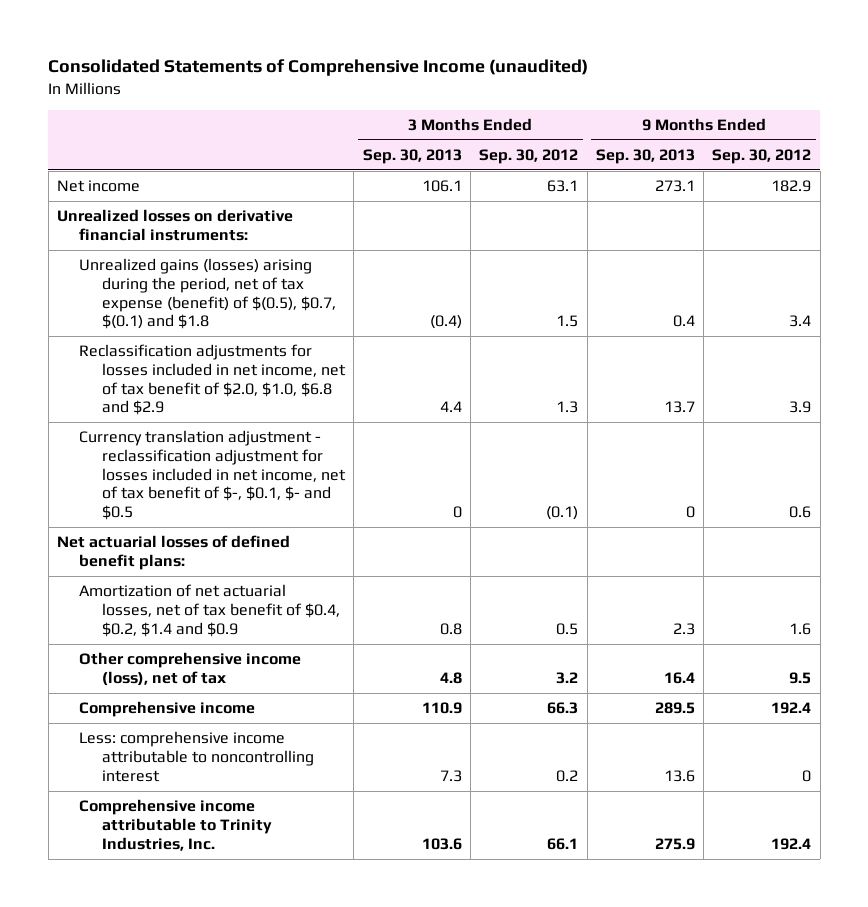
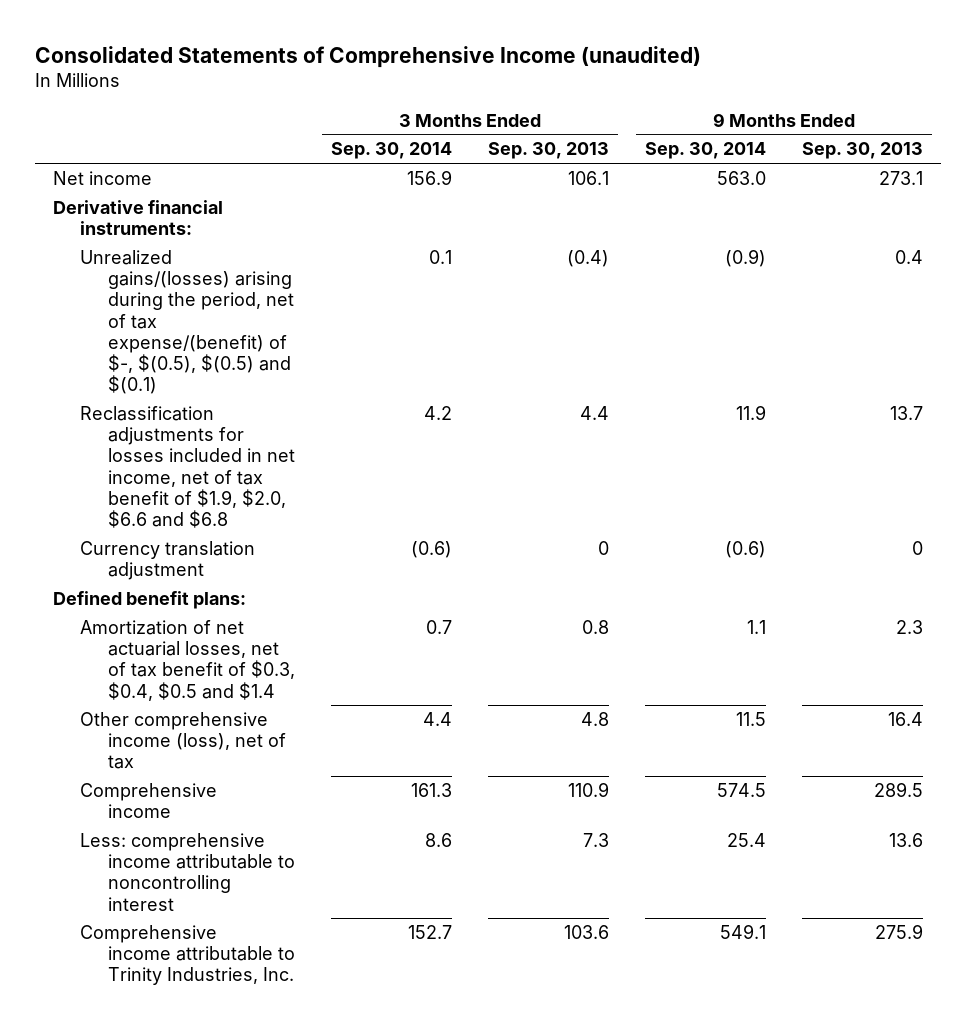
- | 3 Months Ended Sep. 30, 2013 | 3 Months Ended Sep. 30, 2012 | 9 Months Ended Sep. 30, 2013 | 9 Months Ended Sep. 30, 2012
+ | 3 Months Ended Sep. 30, 2014 | 3 Months Ended Sep. 30, 2013 | 9 Months Ended Sep. 30, 2014 | 9 Months Ended Sep. 30, 2013
- Unrealized losses on derivative financial instruments:
- Unrealized gains (losses) arising during the period, net of tax expense (benefit) of $(0.5), $0.7, $(0.1) and $1.8 | (0.4) | 1.5 | 0.4 | 3.4
- Reclassification adjustments for losses included in net income, net of tax benefit of $2.0, $1.0, $6.8 and $2.9 | 4.4 | 1.3 | 13.7 | 3.9
- Currency translation adjustment - reclassification adjustment for losses included in net income, net of tax benefit of $-, $0.1, $- and $0.5 | 0 | (0.1) | 0 | 0.6
- Net actuarial losses of defined benefit plans:
- Amortization of net actuarial losses, net of tax benefit of $0.4, $0.2, $1.4 and $0.9 | 0.8 | 0.5 | 2.3 | 1.6
+ Derivative financial instruments:
+ Unrealized gains/(losses) arising during the period, net of tax expense/(benefit) of $-, $(0.5), $(0.5) and $(0.1) | 0.1 | (0.4) | (0.9) | 0.4
+ Reclassification adjustments for losses included in net income, net of tax benefit of $1.9, $2.0, $6.6 and $6.8 | 4.2 | 4.4 | 11.9 | 13.7
+ Currency translation adjustment | (0.6) | 0 | (0.6) | 0
+ Defined benefit plans:
+ Amortization of net actuarial losses, net of tax benefit of $0.3, $0.4, $0.5 and $1.4 | 0.7 | 0.8 | 1.1 | 2.3

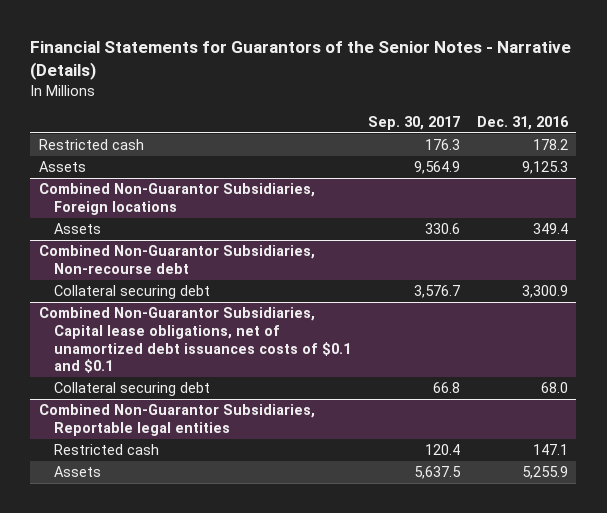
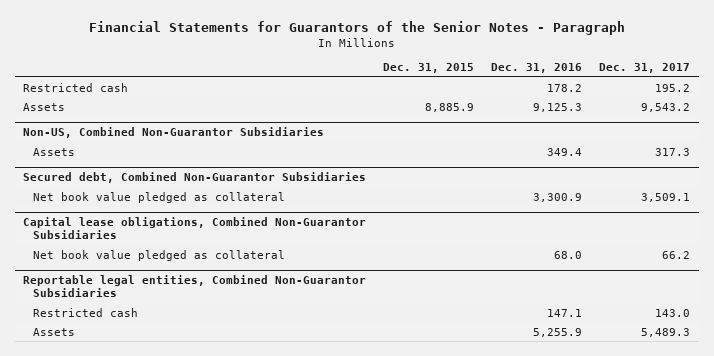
- Financial Statements for Guarantors of the Senior Notes - Narrative (Details)
+ Financial Statements for Guarantors of the Senior Notes - Paragraph
- | Sep. 30, 2017 | Dec. 31, 2016
+ | Dec. 31, 2015 | Dec. 31, 2016 | Dec. 31, 2017
- Combined Non-Guarantor Subsidiaries, Foreign locations
+ Non-US, Combined Non-Guarantor Subsidiaries
- Combined Non-Guarantor Subsidiaries, Non-recourse debt
- Collateral securing debt | 3,576.7 | 3,300.9
- Combined Non-Guarantor Subsidiaries, Capital lease obligations, net of unamortized debt issuances costs of $0.1 and $0.1
- Collateral securing debt | 66.8 | 68.0
- Combined Non-Guarantor Subsidiaries, Reportable legal entities
+ Secured debt, Combined Non-Guarantor Subsidiaries
+ Net book value pledged as collateral | | 3,300.9 | 3,509.1
+ Capital lease obligations, Combined Non-Guarantor Subsidiaries
+ Net book value pledged as collateral | | 68.0 | 66.2
+ Reportable legal entities, Combined Non-Guarantor Subsidiaries

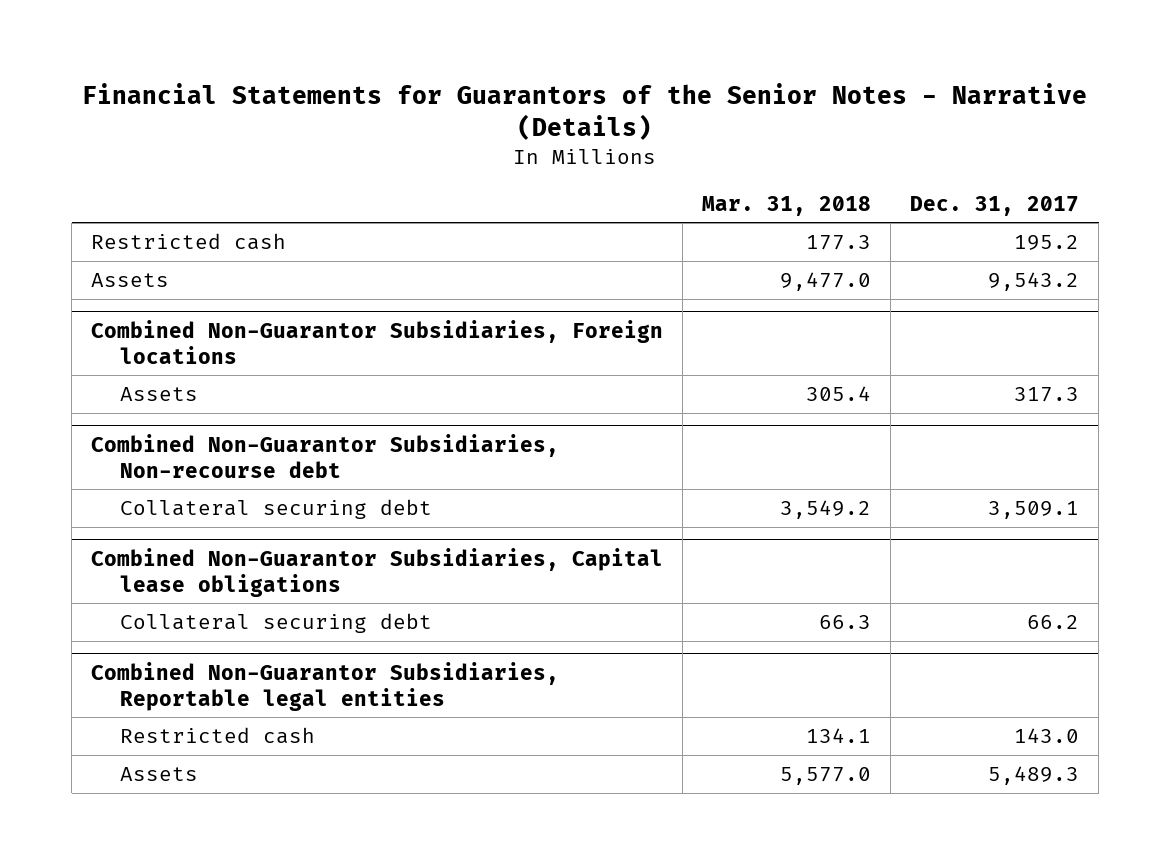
- Financial Statements for Guarantors of the Senior Notes - Paragraph
+ Financial Statements for Guarantors of the Senior Notes - Narrative (Details)
- | Dec. 31, 2015 | Dec. 31, 2016 | Dec. 31, 2017
+ | Mar. 31, 2018 | Dec. 31, 2017
- Non-US, Combined Non-Guarantor Subsidiaries
+ Combined Non-Guarantor Subsidiaries, Foreign locations
- Secured debt, Combined Non-Guarantor Subsidiaries
- Net book value pledged as collateral | | 3,300.9 | 3,509.1
- Capital lease obligations, Combined Non-Guarantor Subsidiaries
- Net book value pledged as collateral | | 68.0 | 66.2
- Reportable legal entities, Combined Non-Guarantor Subsidiaries
+ Combined Non-Guarantor Subsidiaries, Non-recourse debt
+ Collateral securing debt | 3,549.2 | 3,509.1
+ Combined Non-Guarantor Subsidiaries, Capital lease obligations
+ Collateral securing debt | 66.3 | 66.2
+ Combined Non-Guarantor Subsidiaries, Reportable legal entities

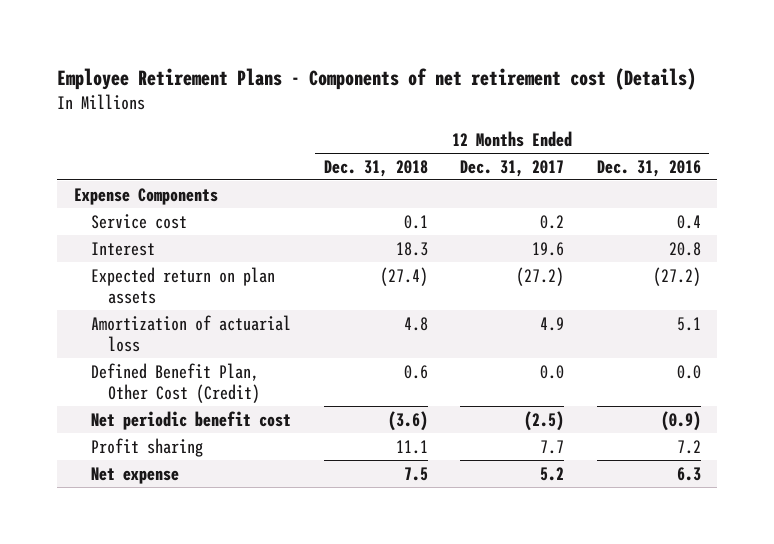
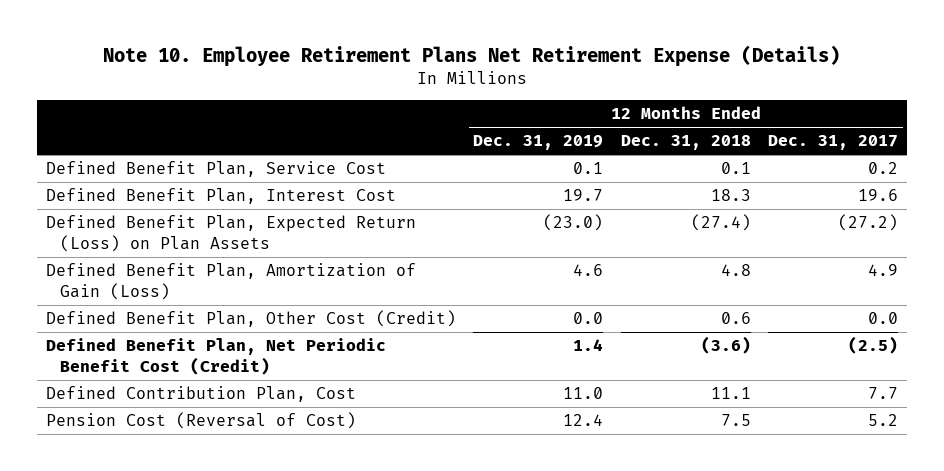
- Employee Retirement Plans - Components of net retirement cost (Details)
+ Note 10. Employee Retirement Plans Net Retirement Expense (Details)
- | 12 Months Ended Dec. 31, 2018 | 12 Months Ended Dec. 31, 2017 | 12 Months Ended Dec. 31, 2016
+ | 12 Months Ended Dec. 31, 2019 | 12 Months Ended Dec. 31, 2018 | 12 Months Ended Dec. 31, 2017
- Expense Components
- Service cost | 0.1 | 0.2 | 0.4
- Interest | 18.3 | 19.6 | 20.8
- Expected return on plan assets | (27.4) | (27.2) | (27.2)
- Amortization of actuarial loss | 4.8 | 4.9 | 5.1
+ Defined Benefit Plan, Service Cost | 0.1 | 0.1 | 0.2
+ Defined Benefit Plan, Interest Cost | 19.7 | 18.3 | 19.6
+ Defined Benefit Plan, Expected Return (Loss) on Plan Assets | (23.0) | (27.4) | (27.2)
+ Defined Benefit Plan, Amortization of Gain (Loss) | 4.6 | 4.8 | 4.9
- Net periodic benefit cost | (3.6) | (2.5) | (0.9)
- Profit sharing | 11.1 | 7.7 | 7.2
- Net expense | 7.5 | 5.2 | 6.3
+ Defined Benefit Plan, Net Periodic Benefit Cost (Credit) | 1.4 | (3.6) | (2.5)
+ Defined Contribution Plan, Cost | 11.0 | 11.1 | 7.7
+ Pension Cost (Reversal of Cost) | 12.4 | 7.5 | 5.2

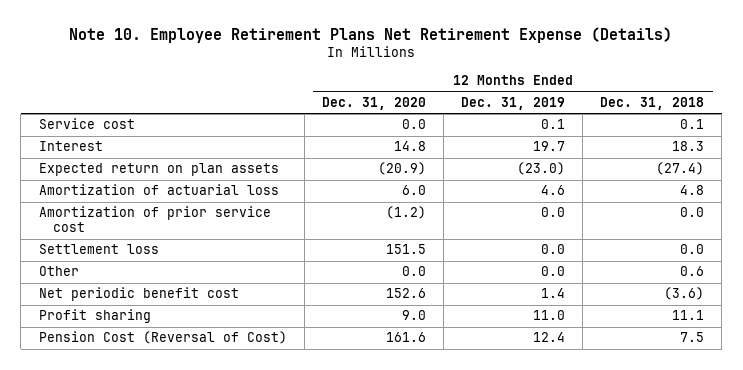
- | 12 Months Ended Dec. 31, 2019 | 12 Months Ended Dec. 31, 2018 | 12 Months Ended Dec. 31, 2017
+ | 12 Months Ended Dec. 31, 2020 | 12 Months Ended Dec. 31, 2019 | 12 Months Ended Dec. 31, 2018
- Defined Benefit Plan, Service Cost | 0.1 | 0.1 | 0.2
- Defined Benefit Plan, Interest Cost | 19.7 | 18.3 | 19.6
- Defined Benefit Plan, Expected Return (Loss) on Plan Assets | (23.0) | (27.4) | (27.2)
- Defined Benefit Plan, Amortization of Gain (Loss) | 4.6 | 4.8 | 4.9
- Defined Benefit Plan, Other Cost (Credit) | 0.0 | 0.6 | 0.0
- Defined Benefit Plan, Net Periodic Benefit Cost (Credit) | 1.4 | (3.6) | (2.5)
- Defined Contribution Plan, Cost | 11.0 | 11.1 | 7.7
+ Service cost | 0.0 | 0.1 | 0.1
+ Interest | 14.8 | 19.7 | 18.3
+ Expected return on plan assets | (20.9) | (23.0) | (27.4)
+ Amortization of actuarial loss | 6.0 | 4.6 | 4.8
+ Amortization of prior service cost | (1.2) | 0.0 | 0.0
+ Settlement loss | 151.5 | 0.0 | 0.0
+ Other | 0.0 | 0.0 | 0.6
+ Net periodic benefit cost | 152.6 | 1.4 | (3.6)
+ Profit sharing | 9.0 | 11.0 | 11.1

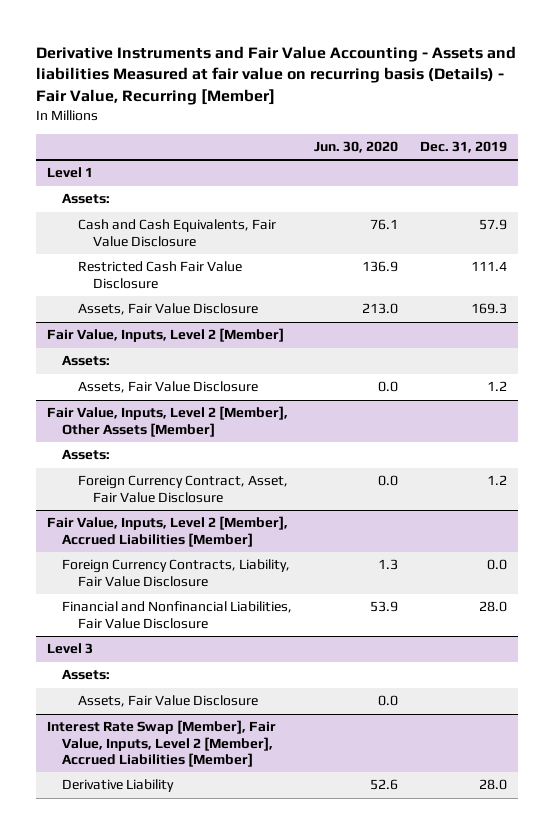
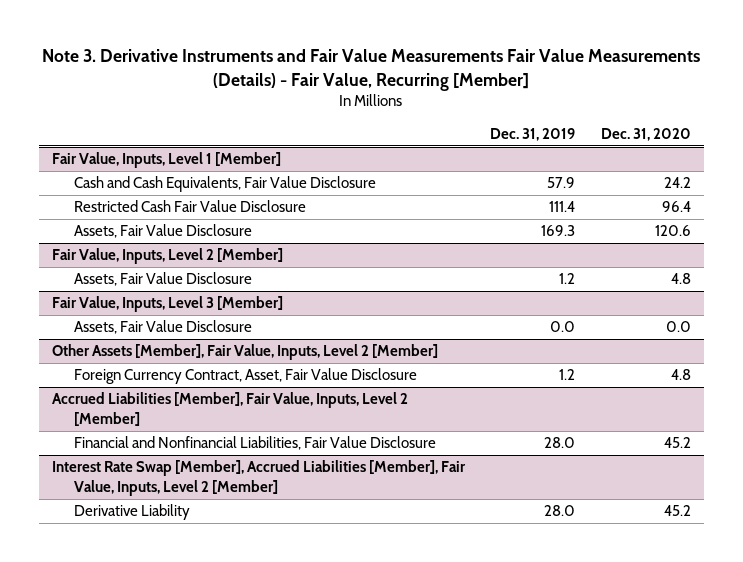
- Derivative Instruments and Fair Value Accounting - Assets and liabilities Measured at fair value on recurring basis (Details) - Fair Value, Recurring [Member]
+ Note 3. Derivative Instruments and Fair Value Measurements Fair Value Measurements (Details) - Fair Value, Recurring [Member]
- | Jun. 30, 2020 | Dec. 31, 2019
+ | Dec. 31, 2019 | Dec. 31, 2020
- Level 1
- Assets:
+ Fair Value, Inputs, Level 1 [Member]
@ Fair Value, Inputs, Level 2 [Member]
- Assets:
- Fair Value, Inputs, Level 2 [Member], Other Assets [Member]
- Assets:
+ Fair Value, Inputs, Level 3 [Member]
+ Assets, Fair Value Disclosure | 0.0 | 0.0
+ Other Assets [Member], Fair Value, Inputs, Level 2 [Member]
- Fair Value, Inputs, Level 2 [Member], Accrued Liabilities [Member]
- Foreign Currency Contracts, Liability, Fair Value Disclosure | 1.3 | 0.0
+ Accrued Liabilities [Member], Fair Value, Inputs, Level 2 [Member]
- Level 3
- Assets:
- Assets, Fair Value Disclosure | 0.0 |
- Interest Rate Swap [Member], Fair Value, Inputs, Level 2 [Member], Accrued Liabilities [Member]
+ Interest Rate Swap [Member], Accrued Liabilities [Member], Fair Value, Inputs, Level 2 [Member]

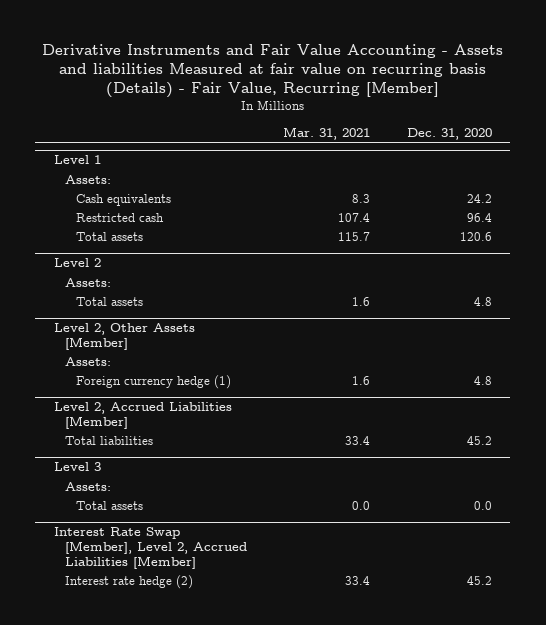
- Note 3. Derivative Instruments and Fair Value Measurements Fair Value Measurements (Details) - Fair Value, Recurring [Member]
+ Derivative Instruments and Fair Value Accounting - Assets and liabilities Measured at fair value on recurring basis (Details) - Fair Value, Recurring [Member]
- | Dec. 31, 2019 | Dec. 31, 2020
+ | Mar. 31, 2021 | Dec. 31, 2020
- Fair Value, Inputs, Level 1 [Member]
- Cash and Cash Equivalents, Fair Value Disclosure | 57.9 | 24.2
- Restricted Cash Fair Value Disclosure | 111.4 | 96.4
- Assets, Fair Value Disclosure | 169.3 | 120.6
- Fair Value, Inputs, Level 2 [Member]
- Assets, Fair Value Disclosure | 1.2 | 4.8
- Fair Value, Inputs, Level 3 [Member]
- Assets, Fair Value Disclosure | 0.0 | 0.0
- Other Assets [Member], Fair Value, Inputs, Level 2 [Member]
- Foreign Currency Contract, Asset, Fair Value Disclosure | 1.2 | 4.8
- Accrued Liabilities [Member], Fair Value, Inputs, Level 2 [Member]
- Financial and Nonfinancial Liabilities, Fair Value Disclosure | 28.0 | 45.2
- Interest Rate Swap [Member], Accrued Liabilities [Member], Fair Value, Inputs, Level 2 [Member]
- Derivative Liability | 28.0 | 45.2
+ Level 1
+ Assets:
+ Cash equivalents | 8.3 | 24.2
+ Restricted cash | 107.4 | 96.4
+ Total assets | 115.7 | 120.6
+ Level 2
+ Assets:
+ Total assets | 1.6 | 4.8
+ Level 2, Other Assets [Member]
+ Assets:
+ Foreign currency hedge (1) | 1.6 | 4.8
+ Level 2, Accrued Liabilities [Member]
+ Total liabilities | 33.4 | 45.2
+ Level 3
+ Assets:
+ Total assets | 0.0 | 0.0
+ Interest Rate Swap [Member], Level 2, Accrued Liabilities [Member]
+ Interest rate hedge (2) | 33.4 | 45.2

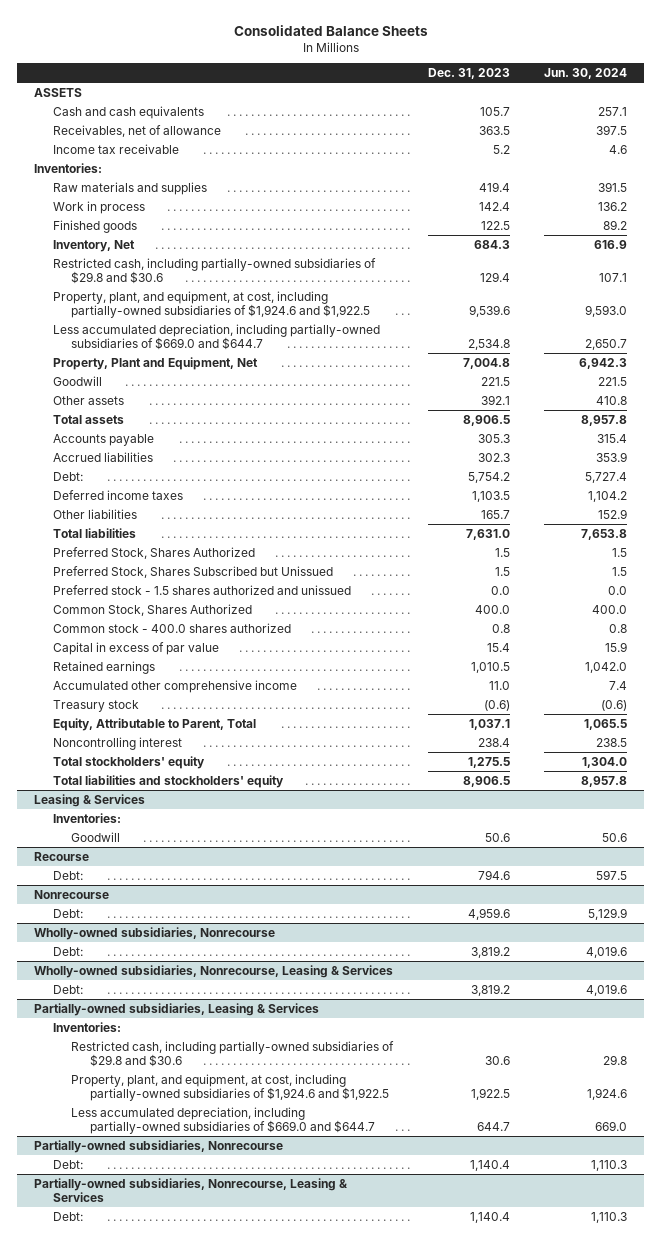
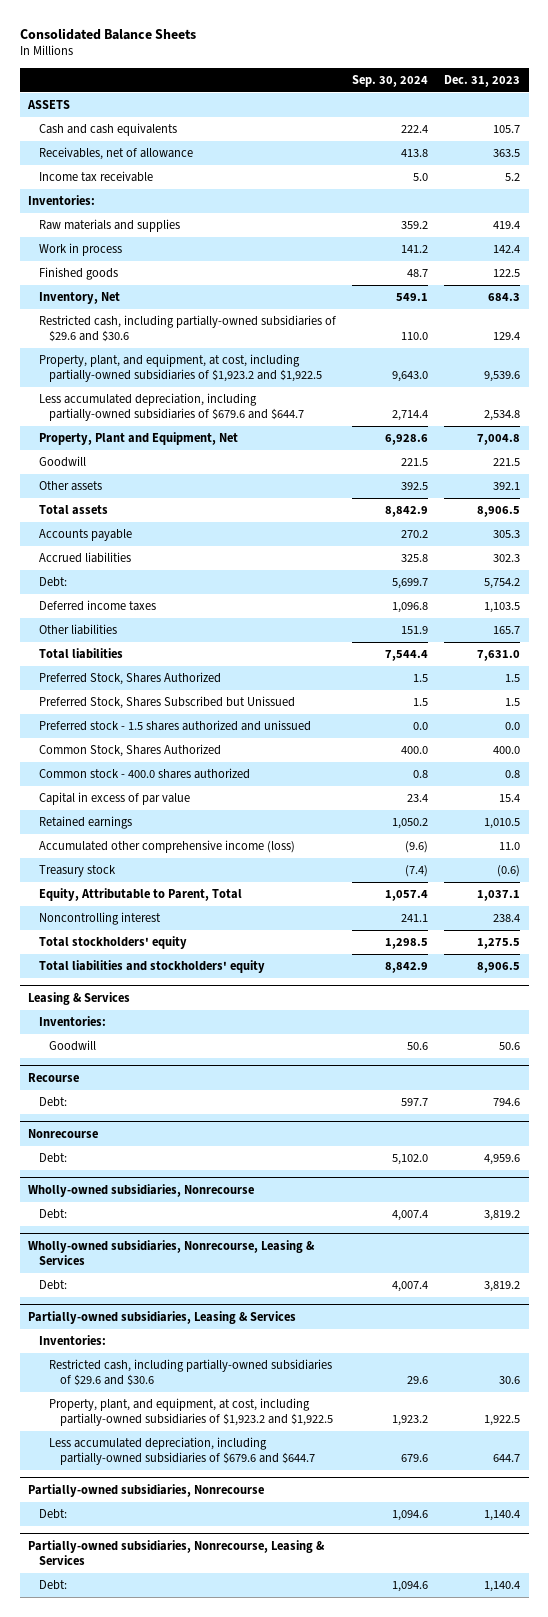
- | Dec. 31, 2023 | Jun. 30, 2024
+ | Sep. 30, 2024 | Dec. 31, 2023
- Restricted cash, including partially-owned subsidiaries of $29.8 and $30.6 | 129.4 | 107.1
- Property, plant, and equipment, at cost, including partially-owned subsidiaries of $1,924.6 and $1,922.5 | 9,539.6 | 9,593.0
- Less accumulated depreciation, including partially-owned subsidiaries of $669.0 and $644.7 | 2,534.8 | 2,650.7
+ Restricted cash, including partially-owned subsidiaries of $29.6 and $30.6 | 110.0 | 129.4
+ Property, plant, and equipment, at cost, including partially-owned subsidiaries of $1,923.2 and $1,922.5 | 9,643.0 | 9,539.6
+ Less accumulated depreciation, including partially-owned subsidiaries of $679.6 and $644.7 | 2,714.4 | 2,534.8
- Accumulated other comprehensive income | 11.0 | 7.4
+ Accumulated other comprehensive income (loss) | (9.6) | 11.0
@ Partially-owned subsidiaries, Leasing & Services
- Restricted cash, including partially-owned subsidiaries of $29.8 and $30.6 | 30.6 | 29.8
- Property, plant, and equipment, at cost, including partially-owned subsidiaries of $1,924.6 and $1,922.5 | 1,922.5 | 1,924.6
- Less accumulated depreciation, including partially-owned subsidiaries of $669.0 and $644.7 | 644.7 | 669.0
+ Restricted cash, including partially-owned subsidiaries of $29.6 and $30.6 | 29.6 | 30.6
+ Property, plant, and equipment, at cost, including partially-owned subsidiaries of $1,923.2 and $1,922.5 | 1,923.2 | 1,922.5
+ Less accumulated depreciation, including partially-owned subsidiaries of $679.6 and $644.7 | 679.6 | 644.7

